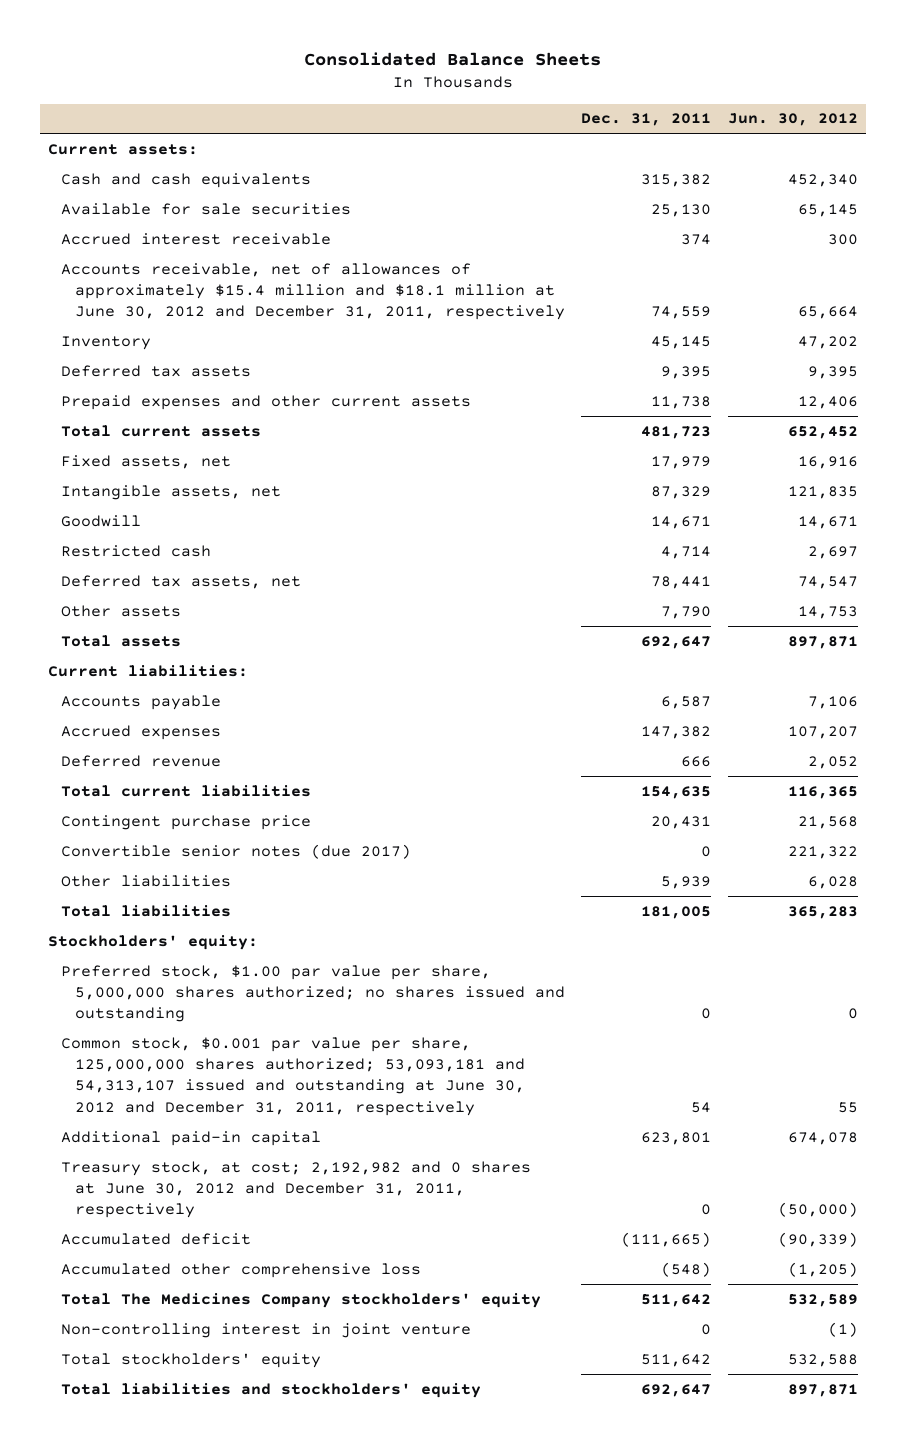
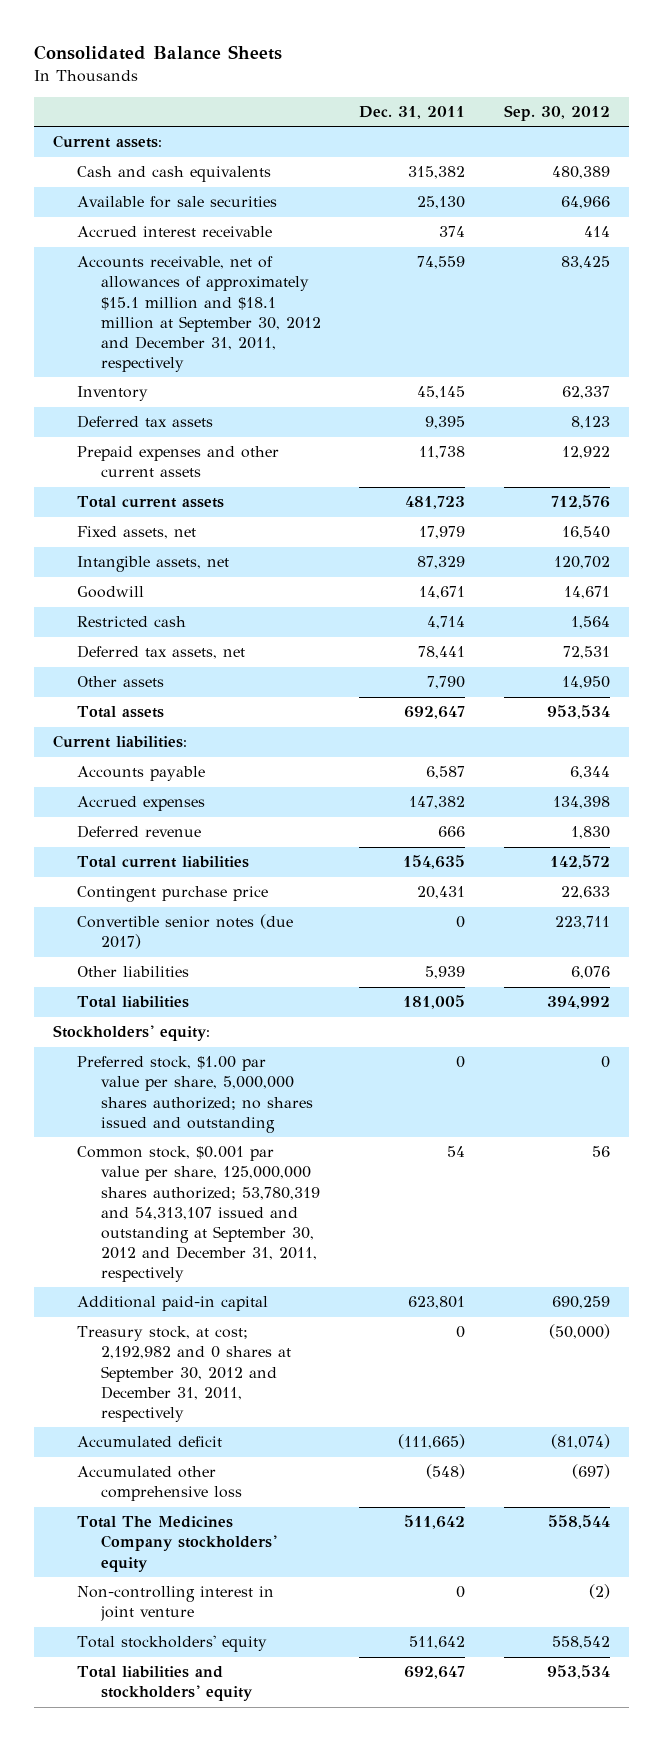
- | Dec. 31, 2011 | Jun. 30, 2012
+ | Dec. 31, 2011 | Sep. 30, 2012
- Accounts receivable, net of allowances of approximately $15.4 million and $18.1 million at June 30, 2012 and December 31, 2011, respectively | 74,559 | 65,664
+ Accounts receivable, net of allowances of approximately $15.1 million and $18.1 million at September 30, 2012 and December 31, 2011, respectively | 74,559 | 83,425
- Common stock, $0.001 par value per share, 125,000,000 shares authorized; 53,093,181 and 54,313,107 issued and outstanding at June 30, 2012 and December 31, 2011, respectively | 54 | 55
+ Common stock, $0.001 par value per share, 125,000,000 shares authorized; 53,780,319 and 54,313,107 issued and outstanding at September 30, 2012 and December 31, 2011, respectively | 54 | 56
- Treasury stock, at cost; 2,192,982 and 0 shares at June 30, 2012 and December 31, 2011, respectively | 0 | (50,000)
+ Treasury stock, at cost; 2,192,982 and 0 shares at September 30, 2012 and December 31, 2011, respectively | 0 | (50,000)

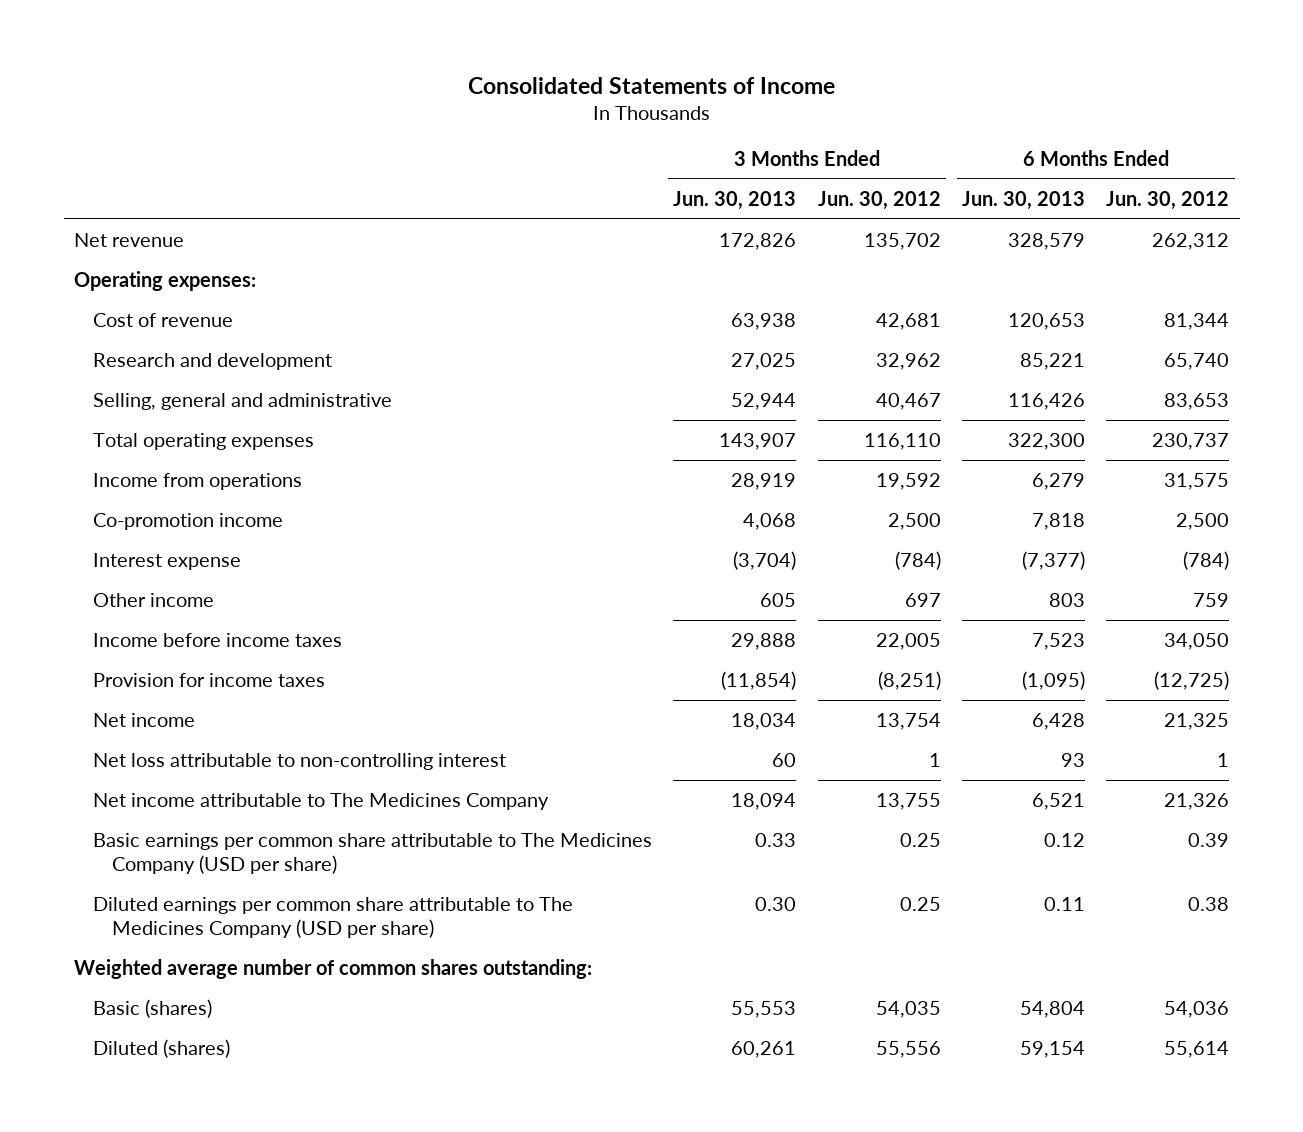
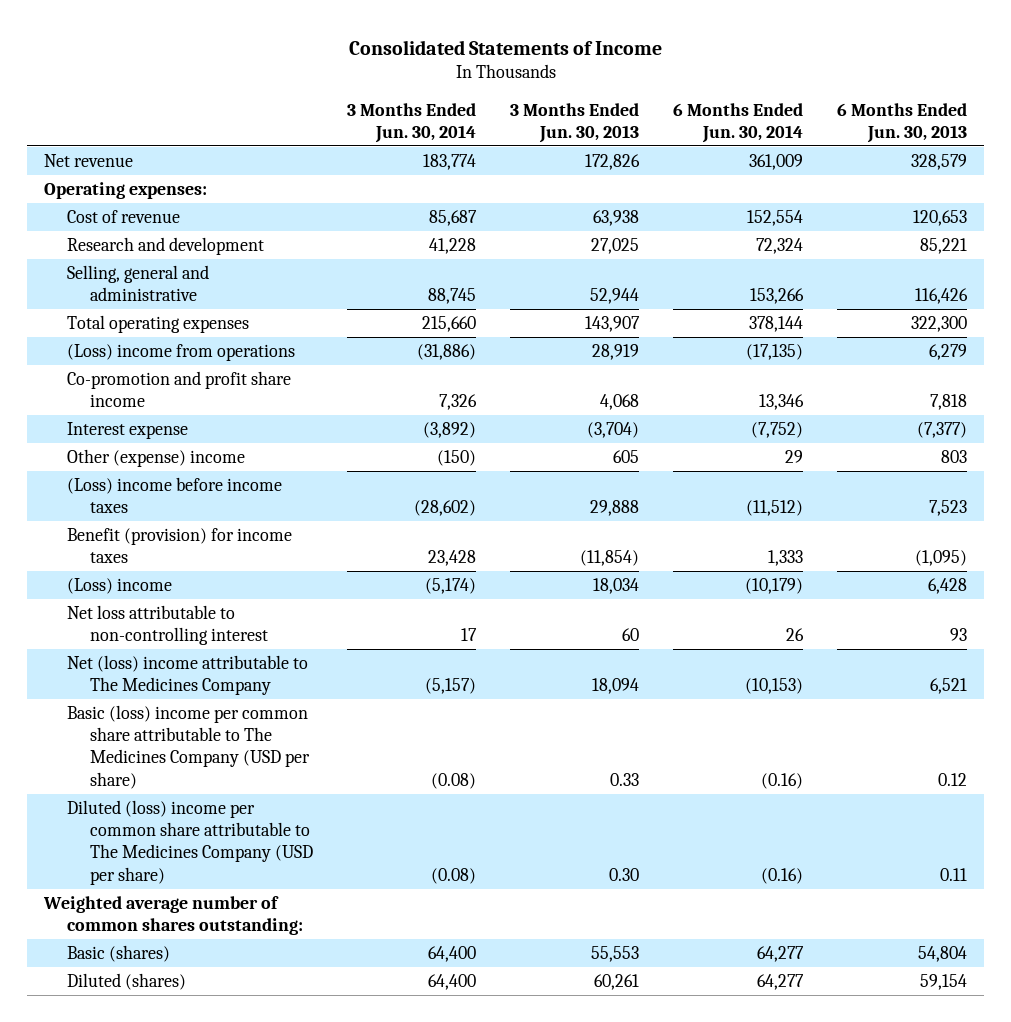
- | 3 Months Ended Jun. 30, 2013 | 3 Months Ended Jun. 30, 2012 | 6 Months Ended Jun. 30, 2013 | 6 Months Ended Jun. 30, 2012
+ | 3 Months Ended Jun. 30, 2014 | 3 Months Ended Jun. 30, 2013 | 6 Months Ended Jun. 30, 2014 | 6 Months Ended Jun. 30, 2013
- Income from operations | 28,919 | 19,592 | 6,279 | 31,575
- Co-promotion income | 4,068 | 2,500 | 7,818 | 2,500
+ (Loss) income from operations | (31,886) | 28,919 | (17,135) | 6,279
+ Co-promotion and profit share income | 7,326 | 4,068 | 13,346 | 7,818
- Other income | 605 | 697 | 803 | 759
- Income before income taxes | 29,888 | 22,005 | 7,523 | 34,050
- Provision for income taxes | (11,854) | (8,251) | (1,095) | (12,725)
- Net income | 18,034 | 13,754 | 6,428 | 21,325
+ Other (expense) income | (150) | 605 | 29 | 803
+ (Loss) income before income taxes | (28,602) | 29,888 | (11,512) | 7,523
+ Benefit (provision) for income taxes | 23,428 | (11,854) | 1,333 | (1,095)
+ (Loss) income | (5,174) | 18,034 | (10,179) | 6,428
- Net income attributable to The Medicines Company | 18,094 | 13,755 | 6,521 | 21,326
- Basic earnings per common share attributable to The Medicines Company (USD per share) | 0.33 | 0.25 | 0.12 | 0.39
- Diluted earnings per common share attributable to The Medicines Company (USD per share) | 0.30 | 0.25 | 0.11 | 0.38
+ Net (loss) income attributable to The Medicines Company | (5,157) | 18,094 | (10,153) | 6,521
+ Basic (loss) income per common share attributable to The Medicines Company (USD per share) | (0.08) | 0.33 | (0.16) | 0.12
+ Diluted (loss) income per common share attributable to The Medicines Company (USD per share) | (0.08) | 0.30 | (0.16) | 0.11

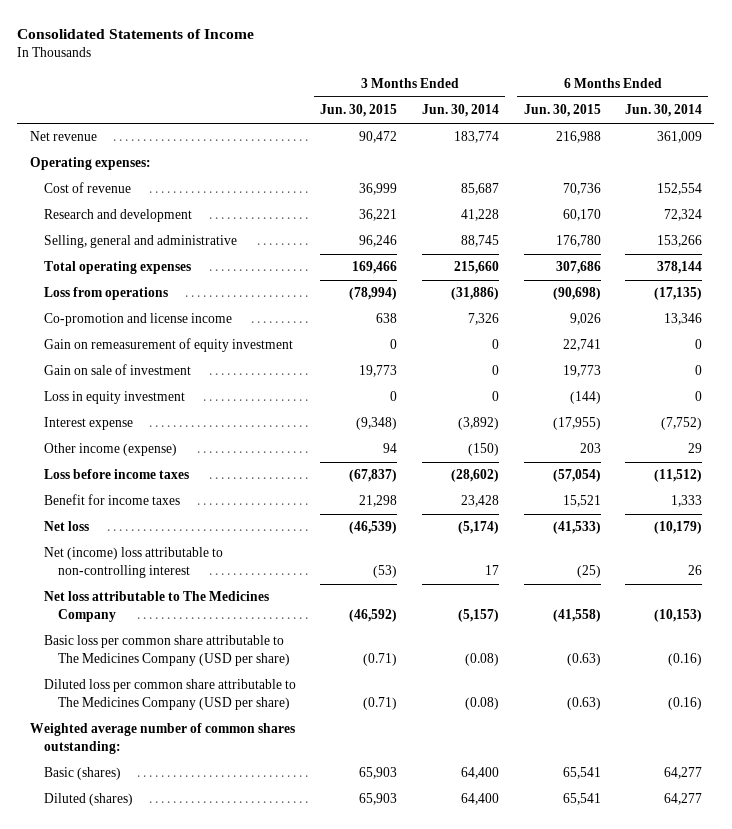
- | 3 Months Ended Jun. 30, 2014 | 3 Months Ended Jun. 30, 2013 | 6 Months Ended Jun. 30, 2014 | 6 Months Ended Jun. 30, 2013
+ | 3 Months Ended Jun. 30, 2015 | 3 Months Ended Jun. 30, 2014 | 6 Months Ended Jun. 30, 2015 | 6 Months Ended Jun. 30, 2014
- (Loss) income from operations | (31,886) | 28,919 | (17,135) | 6,279
- Co-promotion and profit share income | 7,326 | 4,068 | 13,346 | 7,818
+ Loss from operations | (78,994) | (31,886) | (90,698) | (17,135)
+ Co-promotion and license income | 638 | 7,326 | 9,026 | 13,346
+ Gain on remeasurement of equity investment | 0 | 0 | 22,741 | 0
+ Gain on sale of investment | 19,773 | 0 | 19,773 | 0
+ Loss in equity investment | 0 | 0 | (144) | 0
- Other (expense) income | (150) | 605 | 29 | 803
- (Loss) income before income taxes | (28,602) | 29,888 | (11,512) | 7,523
- Benefit (provision) for income taxes | 23,428 | (11,854) | 1,333 | (1,095)
- (Loss) income | (5,174) | 18,034 | (10,179) | 6,428
- Net loss attributable to non-controlling interest | 17 | 60 | 26 | 93
- Net (loss) income attributable to The Medicines Company | (5,157) | 18,094 | (10,153) | 6,521
- Basic (loss) income per common share attributable to The Medicines Company (USD per share) | (0.08) | 0.33 | (0.16) | 0.12
- Diluted (loss) income per common share attributable to The Medicines Company (USD per share) | (0.08) | 0.30 | (0.16) | 0.11
+ Other income (expense) | 94 | (150) | 203 | 29
+ Loss before income taxes | (67,837) | (28,602) | (57,054) | (11,512)
+ Benefit for income taxes | 21,298 | 23,428 | 15,521 | 1,333
+ Net loss | (46,539) | (5,174) | (41,533) | (10,179)
+ Net (income) loss attributable to non-controlling interest | (53) | 17 | (25) | 26
+ Net loss attributable to The Medicines Company | (46,592) | (5,157) | (41,558) | (10,153)
+ Basic loss per common share attributable to The Medicines Company (USD per share) | (0.71) | (0.08) | (0.63) | (0.16)
+ Diluted loss per common share attributable to The Medicines Company (USD per share) | (0.71) | (0.08) | (0.63) | (0.16)

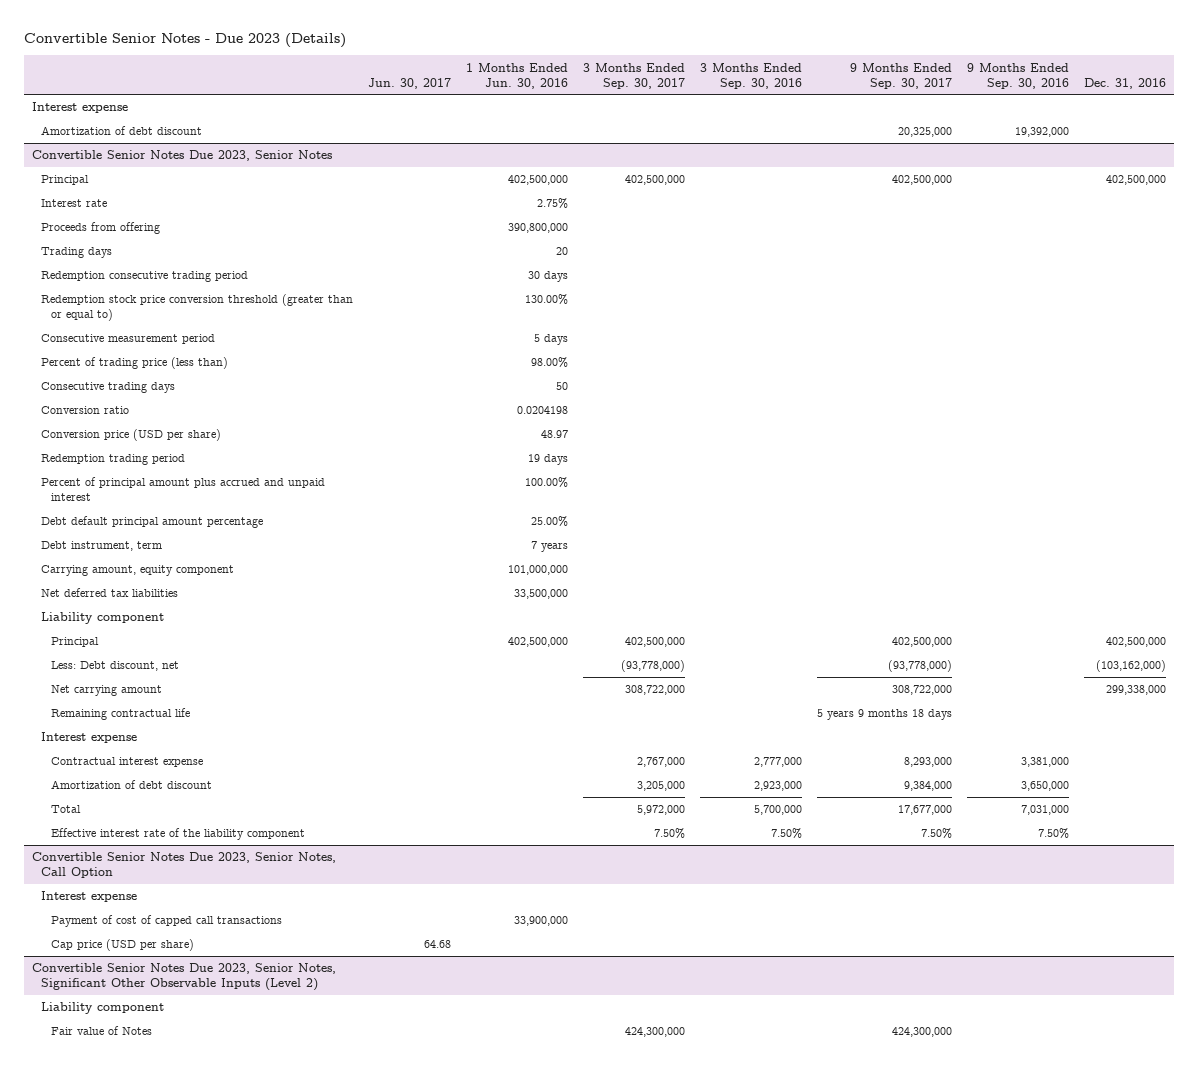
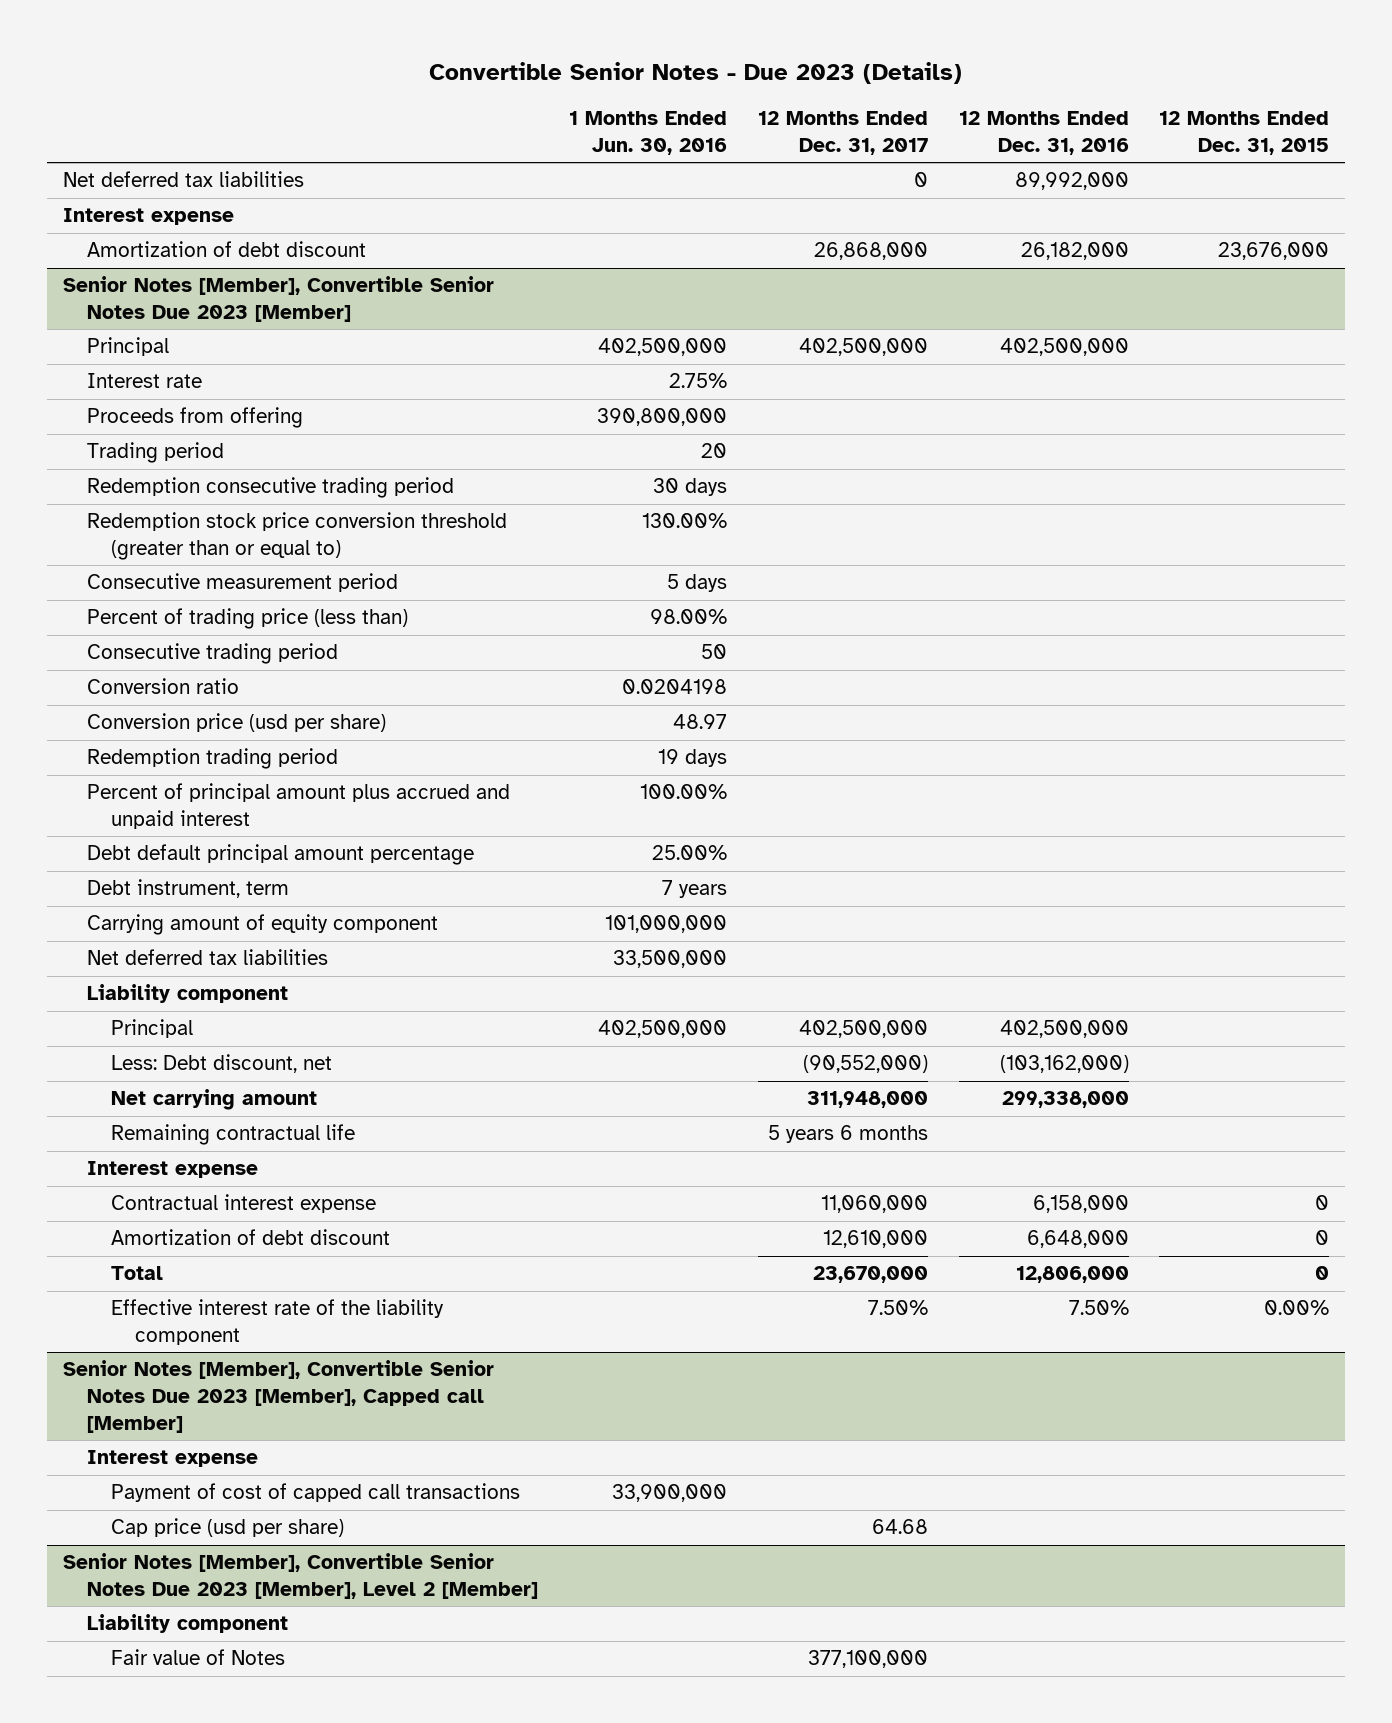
- | Jun. 30, 2017 | 1 Months Ended Jun. 30, 2016 | 3 Months Ended Sep. 30, 2017 | 3 Months Ended Sep. 30, 2016 | 9 Months Ended Sep. 30, 2017 | 9 Months Ended Sep. 30, 2016 | Dec. 31, 2016
+ | 1 Months Ended Jun. 30, 2016 | 12 Months Ended Dec. 31, 2017 | 12 Months Ended Dec. 31, 2016 | 12 Months Ended Dec. 31, 2015
+ Net deferred tax liabilities | | 0 | 89,992,000 |
- Convertible Senior Notes Due 2023, Senior Notes
+ Senior Notes [Member], Convertible Senior Notes Due 2023 [Member]
- Trading days | | 20 | | | | |
+ Trading period | 20 | | |
- Consecutive trading days | | 50 | | | | |
+ Consecutive trading period | 50 | | |
- Conversion price (USD per share) | | 48.97 | | | | |
+ Conversion price (usd per share) | 48.97 | | |
- Carrying amount, equity component | | 101,000,000 | | | | |
+ Carrying amount of equity component | 101,000,000 | | |
- Convertible Senior Notes Due 2023, Senior Notes, Call Option
+ Senior Notes [Member], Convertible Senior Notes Due 2023 [Member], Capped call [Member]
- Cap price (USD per share) | 64.68 | | | | | |
- Convertible Senior Notes Due 2023, Senior Notes, Significant Other Observable Inputs (Level 2)
+ Cap price (usd per share) | | 64.68 | |
+ Senior Notes [Member], Convertible Senior Notes Due 2023 [Member], Level 2 [Member]

